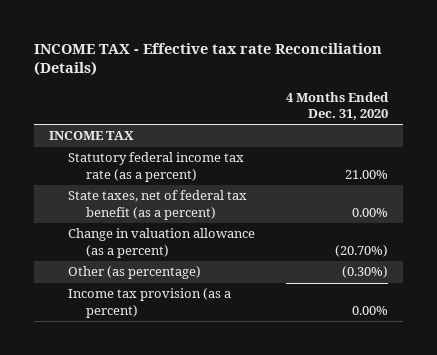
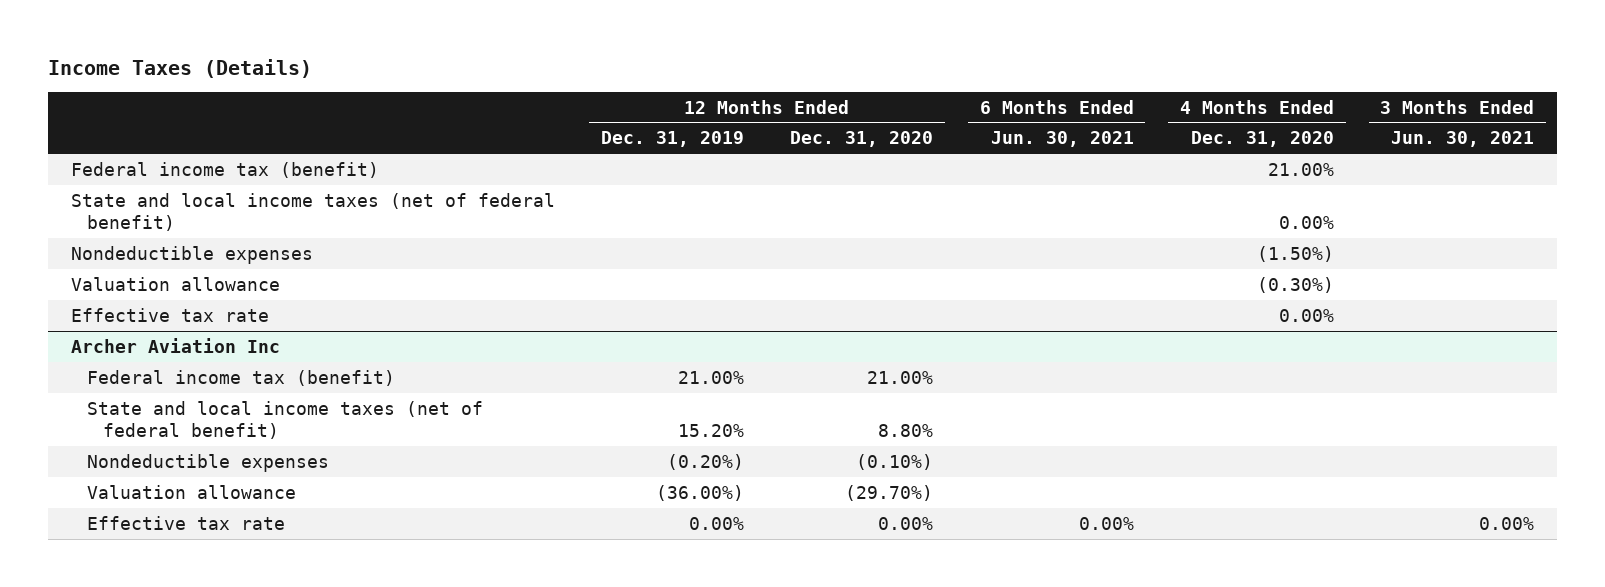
- INCOME TAX - Effective tax rate Reconciliation (Details)
+ Income Taxes (Details)
- | 4 Months Ended Dec. 31, 2020
+ | 12 Months Ended Dec. 31, 2019 | 12 Months Ended Dec. 31, 2020 | 6 Months Ended Jun. 30, 2021 | 4 Months Ended Dec. 31, 2020 | 3 Months Ended Jun. 30, 2021
- INCOME TAX
- Statutory federal income tax rate (as a percent) | 21.00%
- State taxes, net of federal tax benefit (as a percent) | 0.00%
- Change in valuation allowance (as a percent) | (20.70%)
- Other (as percentage) | (0.30%)
- Income tax provision (as a percent) | 0.00%
+ Federal income tax (benefit) | | | | 21.00% |
+ State and local income taxes (net of federal benefit) | | | | 0.00% |
+ Nondeductible expenses | | | | (1.50%) |
+ Valuation allowance | | | | (0.30%) |
+ Effective tax rate | | | | 0.00% |
+ Archer Aviation Inc
+ Federal income tax (benefit) | 21.00% | 21.00% | | |
+ State and local income taxes (net of federal benefit) | 15.20% | 8.80% | | |
+ Nondeductible expenses | (0.20%) | (0.10%) | | |
+ Valuation allowance | (36.00%) | (29.70%) | | |
+ Effective tax rate | 0.00% | 0.00% | 0.00% | | 0.00%

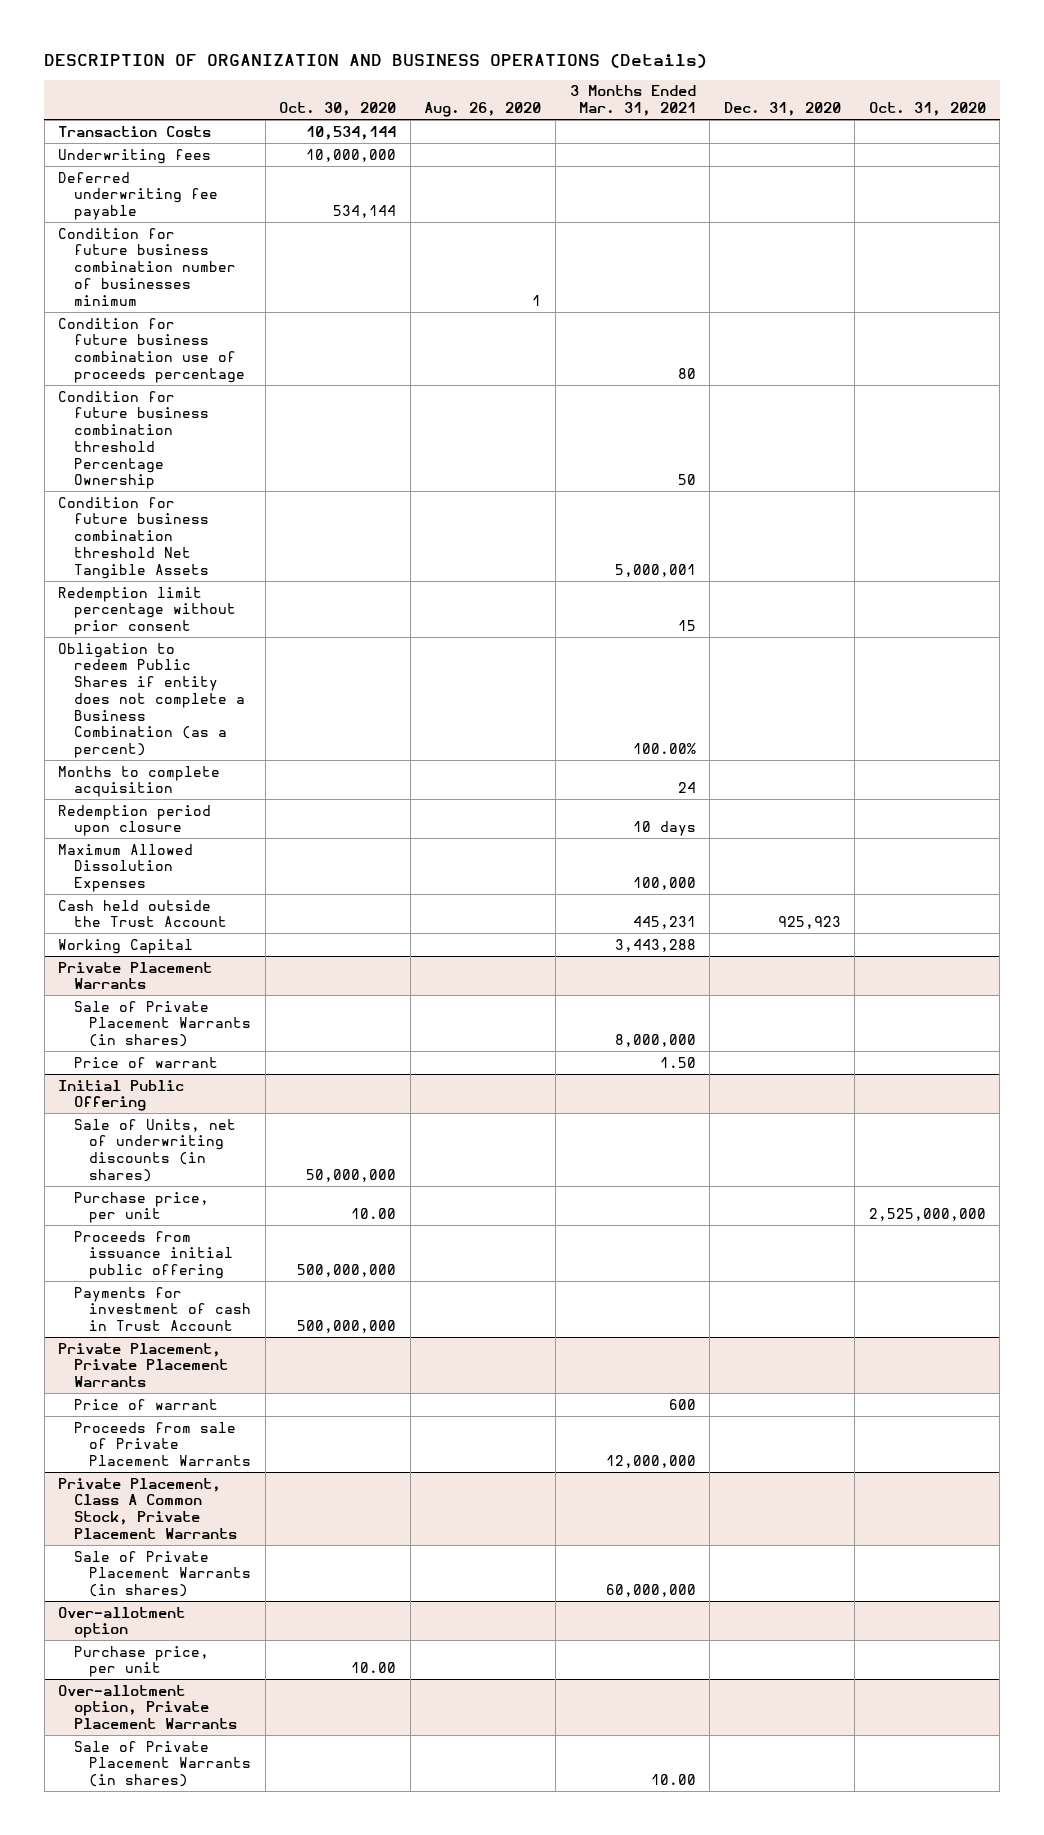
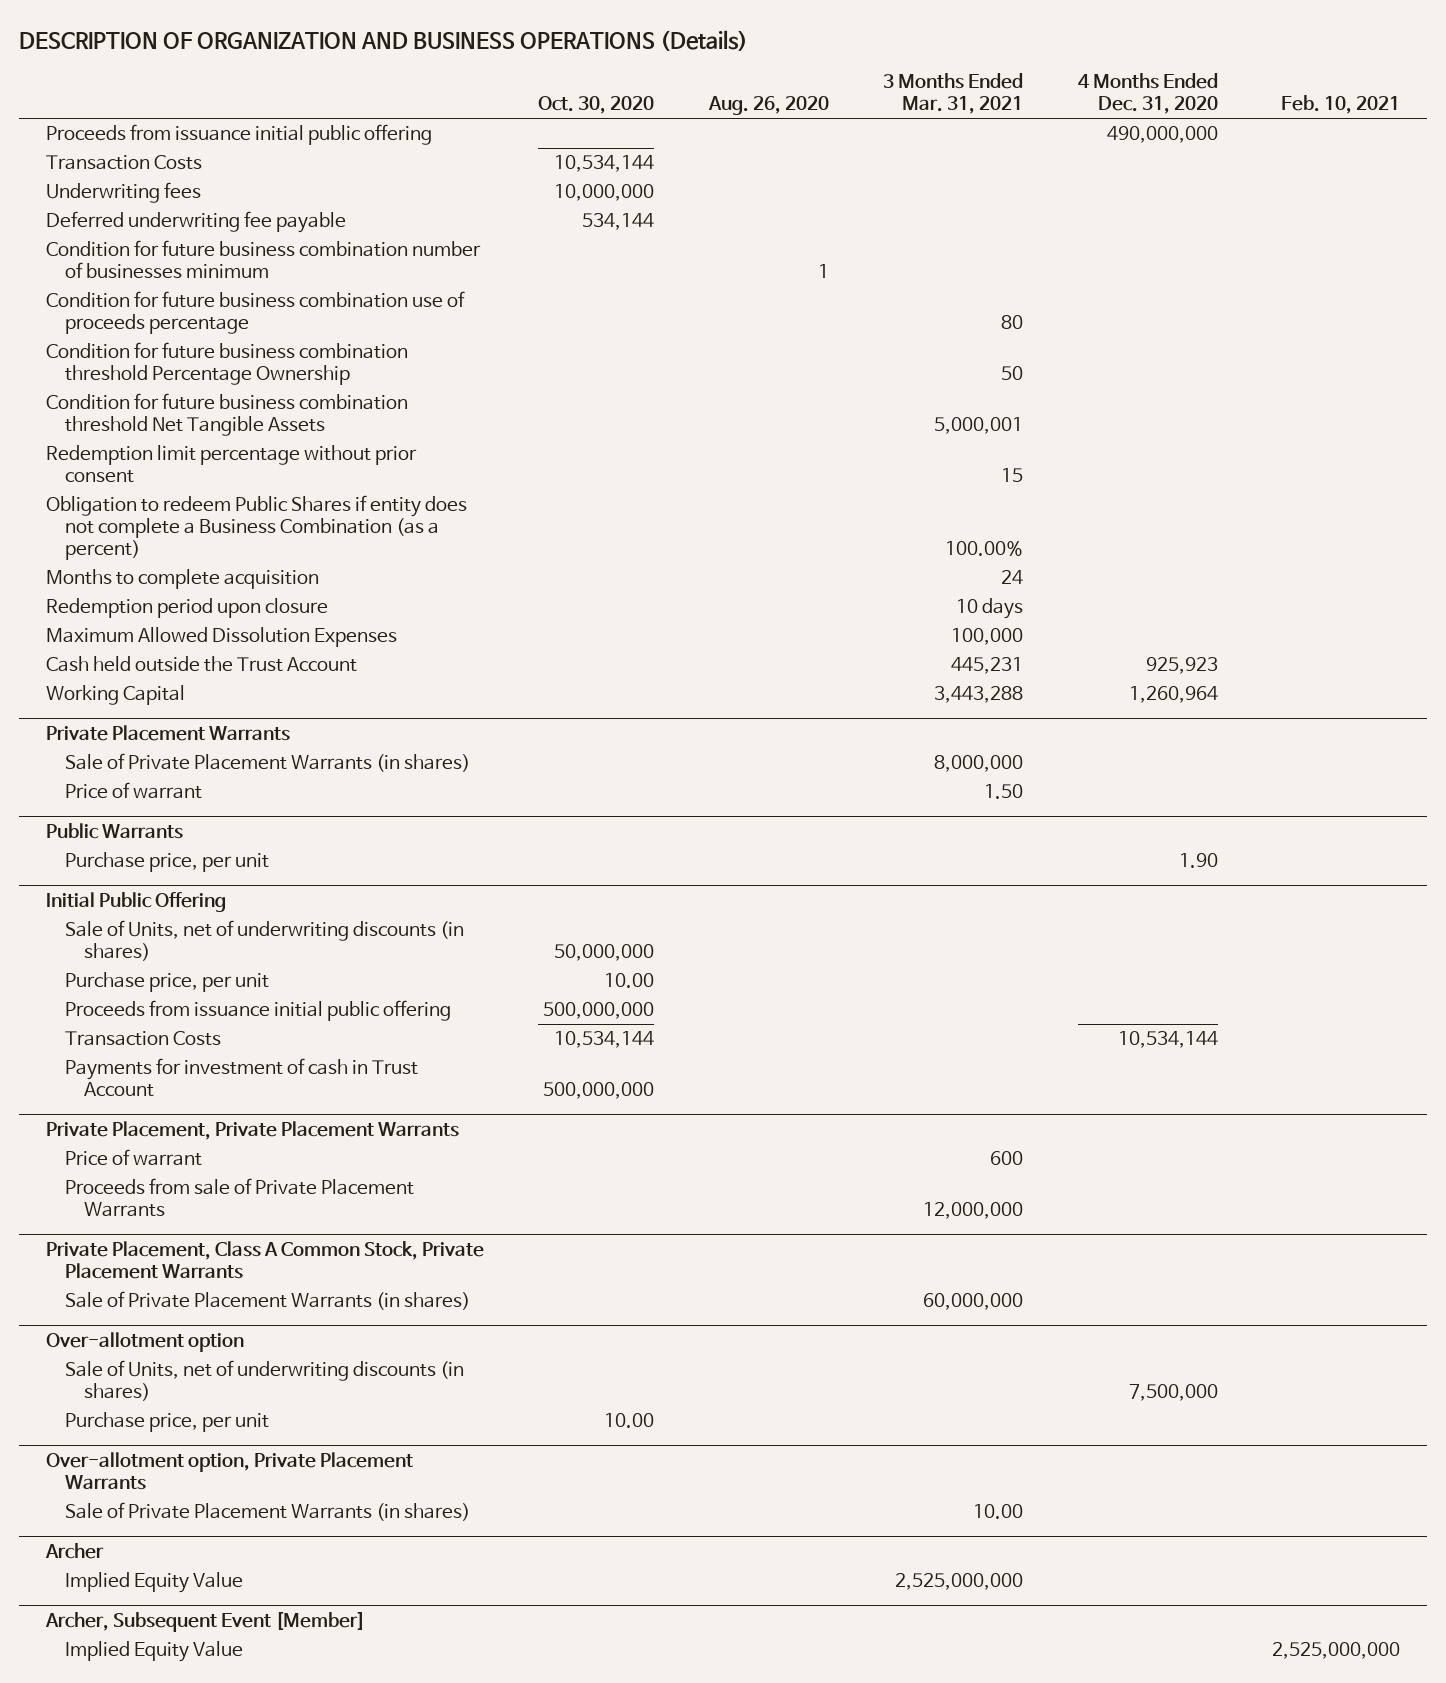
- | Oct. 30, 2020 | Aug. 26, 2020 | 3 Months Ended Mar. 31, 2021 | Dec. 31, 2020 | Oct. 31, 2020
+ | Oct. 30, 2020 | Aug. 26, 2020 | 3 Months Ended Mar. 31, 2021 | 4 Months Ended Dec. 31, 2020 | Feb. 10, 2021
+ Proceeds from issuance initial public offering | | | | 490,000,000 |
+ Public Warrants
+ Purchase price, per unit | | | | 1.90 |
@ Initial Public Offering
+ Transaction Costs | 10,534,144 | | | 10,534,144 |
@ Over-allotment option
+ Sale of Units, net of underwriting discounts (in shares) | | | | 7,500,000 |
+ Archer
+ Implied Equity Value | | | 2,525,000,000 | |
+ Archer, Subsequent Event [Member]
+ Implied Equity Value | | | | | 2,525,000,000

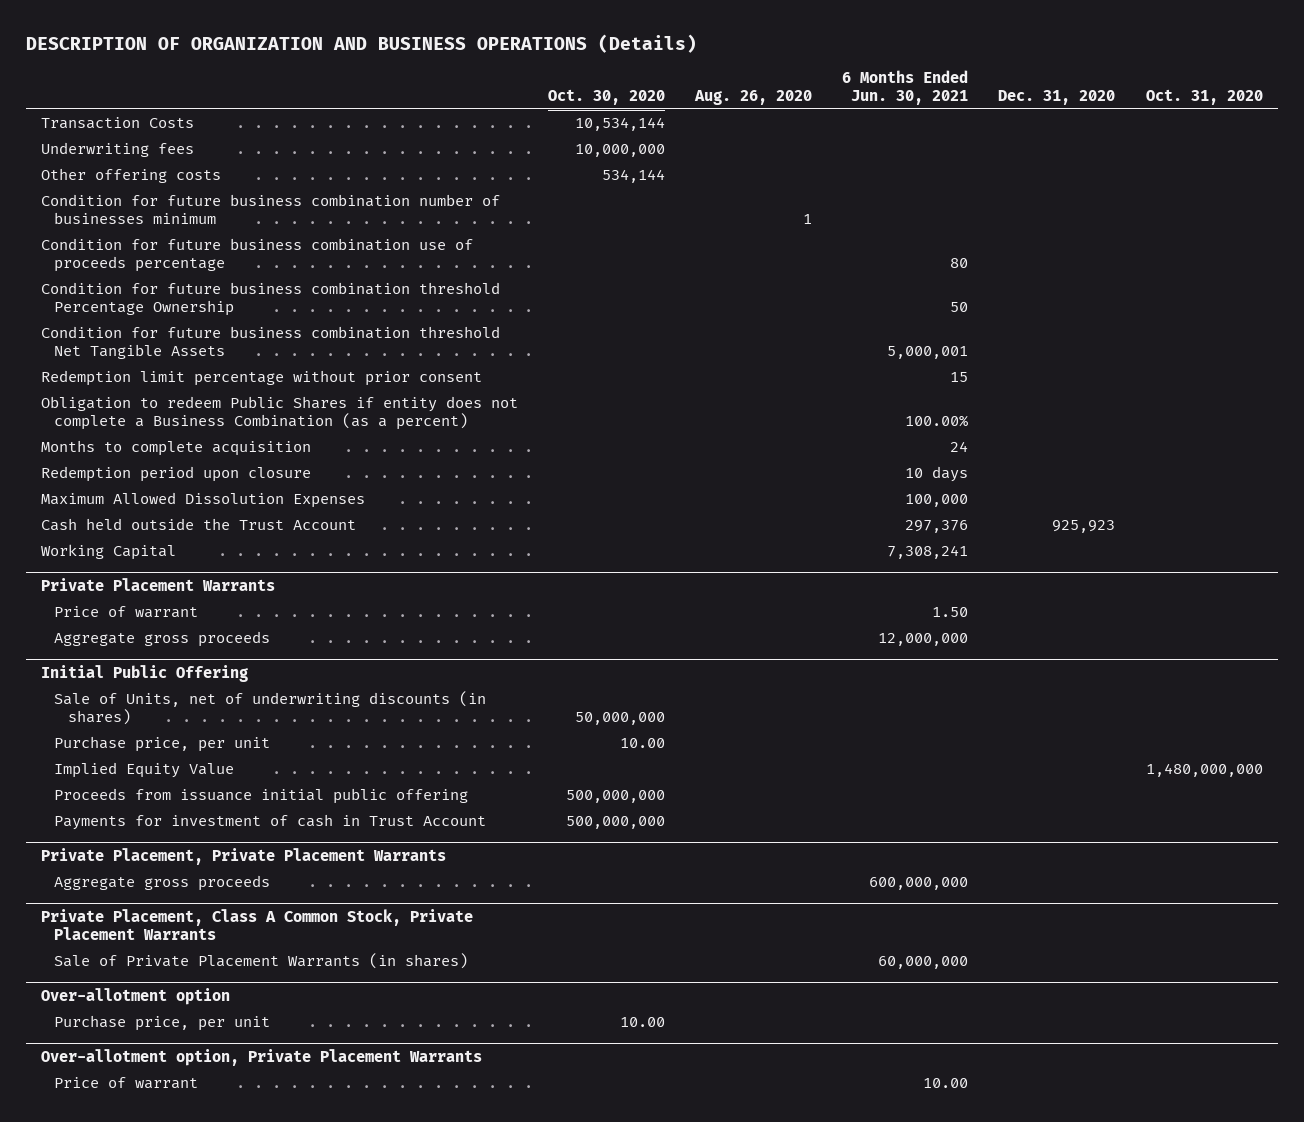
- | Oct. 30, 2020 | Aug. 26, 2020 | 3 Months Ended Mar. 31, 2021 | 4 Months Ended Dec. 31, 2020 | Feb. 10, 2021
+ | Oct. 30, 2020 | Aug. 26, 2020 | 6 Months Ended Jun. 30, 2021 | Dec. 31, 2020 | Oct. 31, 2020
- Proceeds from issuance initial public offering | | | | 490,000,000 |
- Deferred underwriting fee payable | 534,144 | | | |
+ Other offering costs | 534,144 | | | |
@ Private Placement Warrants
- Sale of Private Placement Warrants (in shares) | | | 8,000,000 | |
- Public Warrants
- Purchase price, per unit | | | | 1.90 |
@ Private Placement Warrants
+ Aggregate gross proceeds | | | 12,000,000 | |
@ Initial Public Offering
+ Implied Equity Value | | | | | 1,480,000,000
- Transaction Costs | 10,534,144 | | | 10,534,144 |
@ Private Placement, Private Placement Warrants
- Price of warrant | | | 600 | |
- Proceeds from sale of Private Placement Warrants | | | 12,000,000 | |
+ Aggregate gross proceeds | | | 600,000,000 | |
@ Over-allotment option
- Sale of Units, net of underwriting discounts (in shares) | | | | 7,500,000 |
@ Over-allotment option, Private Placement Warrants
- Sale of Private Placement Warrants (in shares) | | | 10.00 | |
- Archer
- Implied Equity Value | | | 2,525,000,000 | |
- Archer, Subsequent Event [Member]
- Implied Equity Value | | | | | 2,525,000,000
@ Over-allotment option, Private Placement Warrants
+ Price of warrant | | | 10.00 | |

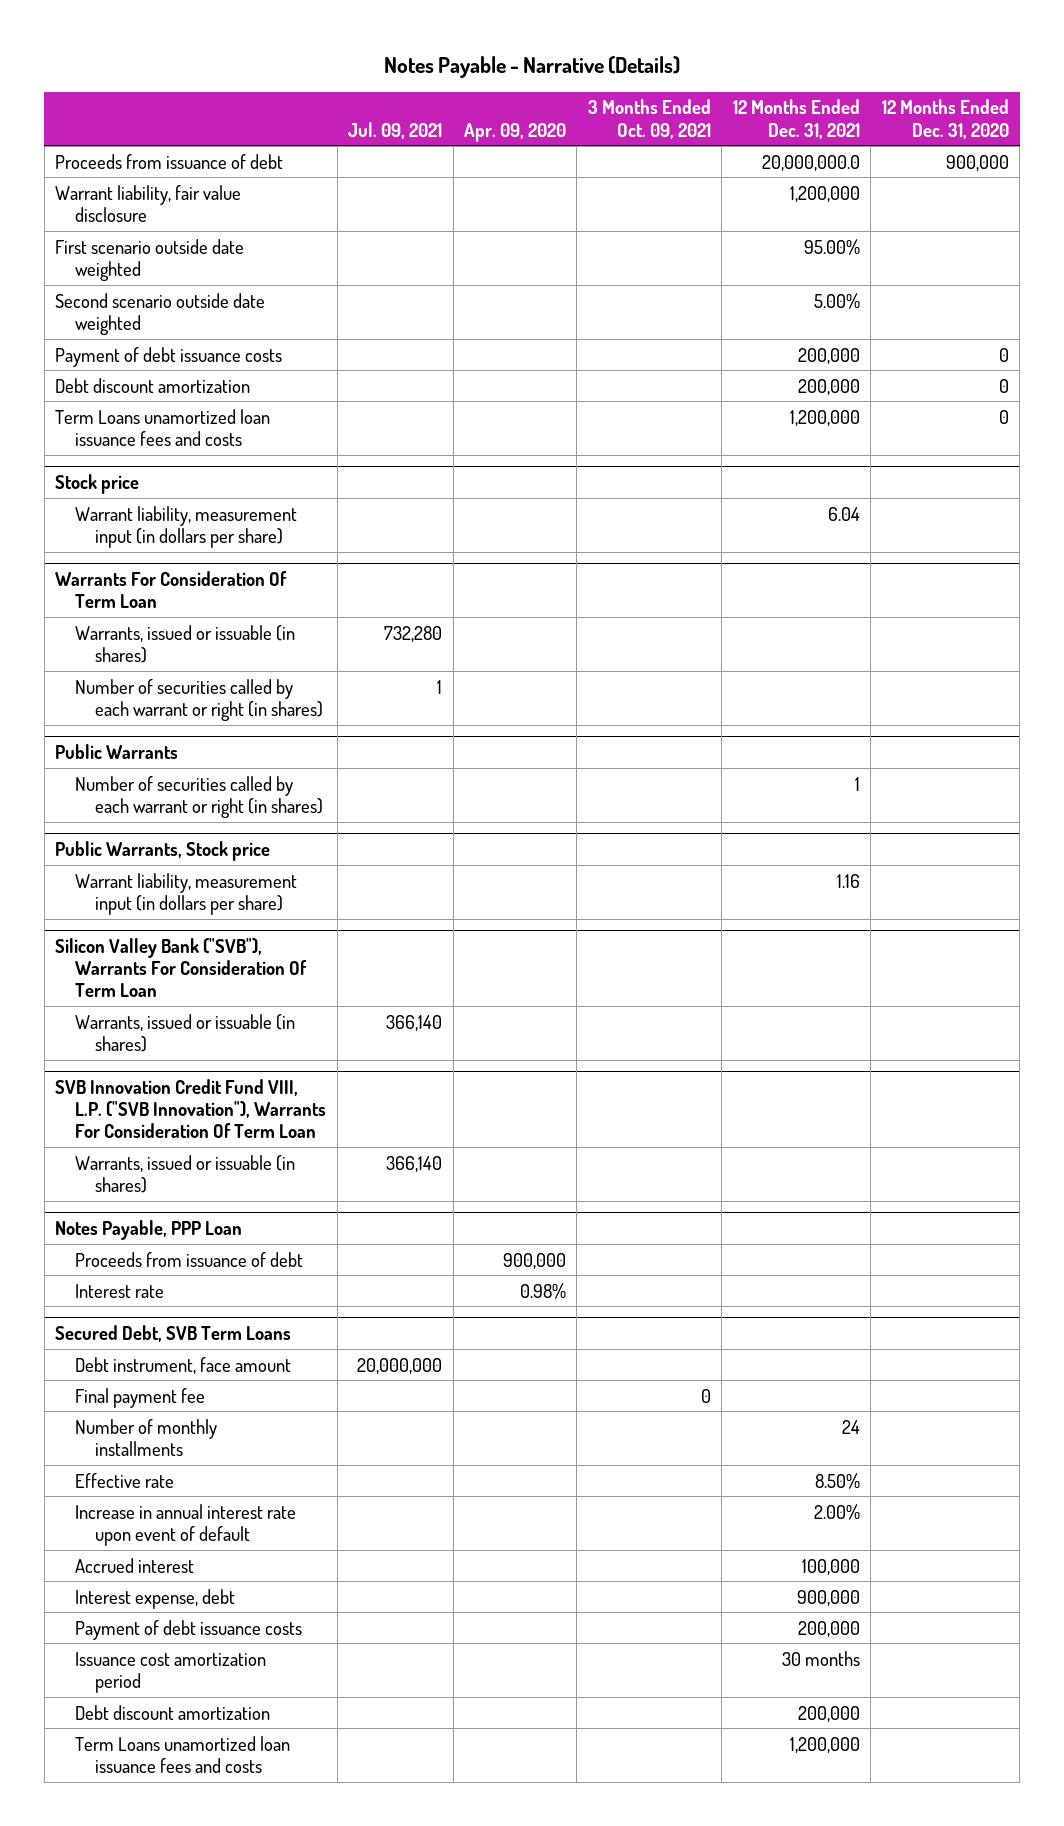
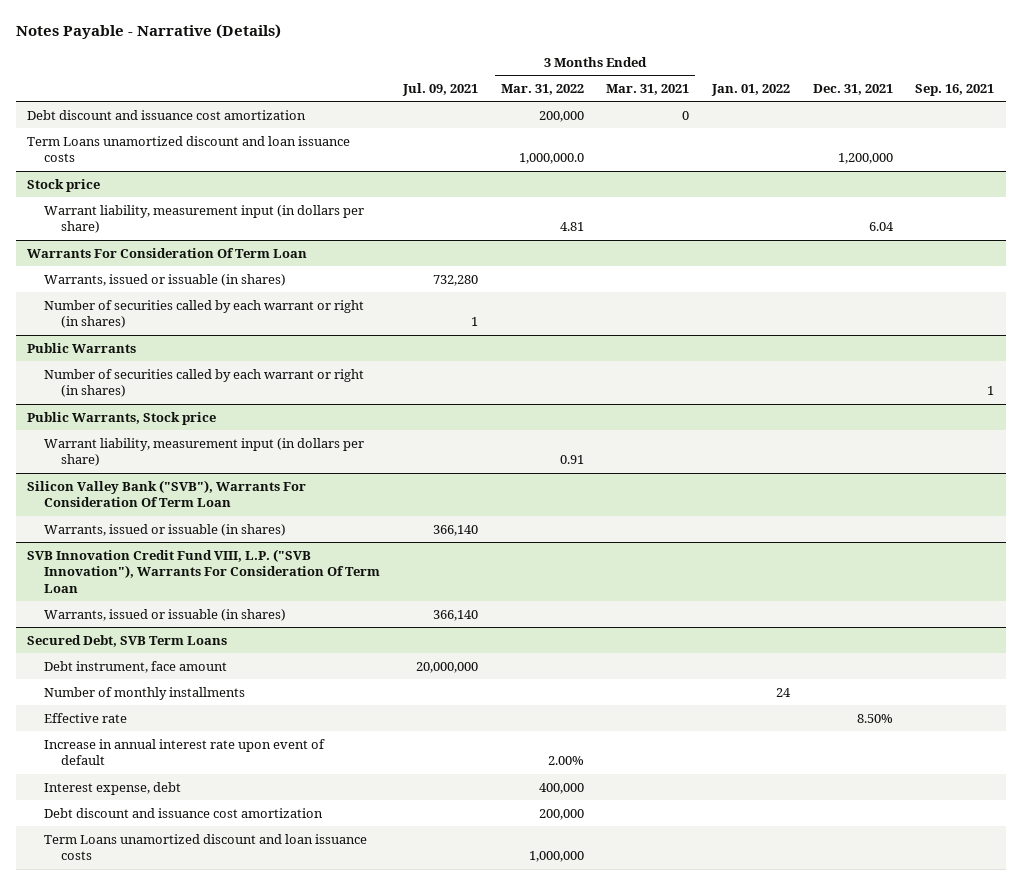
- | Jul. 09, 2021 | Apr. 09, 2020 | 3 Months Ended Oct. 09, 2021 | 12 Months Ended Dec. 31, 2021 | 12 Months Ended Dec. 31, 2020
+ | Jul. 09, 2021 | 3 Months Ended Mar. 31, 2022 | 3 Months Ended Mar. 31, 2021 | Jan. 01, 2022 | Dec. 31, 2021 | Sep. 16, 2021
- Proceeds from issuance of debt | | | | 20,000,000.0 | 900,000
- Warrant liability, fair value disclosure | | | | 1,200,000 |
- First scenario outside date weighted | | | | 95.00% |
- Second scenario outside date weighted | | | | 5.00% |
- Payment of debt issuance costs | | | | 200,000 | 0
- Debt discount amortization | | | | 200,000 | 0
- Term Loans unamortized loan issuance fees and costs | | | | 1,200,000 | 0
+ Debt discount and issuance cost amortization | | 200,000 | 0 | | |
+ Term Loans unamortized discount and loan issuance costs | | 1,000,000.0 | | | 1,200,000 |
- Notes Payable, PPP Loan
- Proceeds from issuance of debt | | 900,000 | | |
- Interest rate | | 0.98% | | |
@ Secured Debt, SVB Term Loans
- Final payment fee | | | 0 | |
- Accrued interest | | | | 100,000 |
- Payment of debt issuance costs | | | | 200,000 |
- Issuance cost amortization period | | | | 30 months |
- Debt discount amortization | | | | 200,000 |
- Term Loans unamortized loan issuance fees and costs | | | | 1,200,000 |
+ Debt discount and issuance cost amortization | | 200,000 | | | |
+ Term Loans unamortized discount and loan issuance costs | | 1,000,000 | | | |

